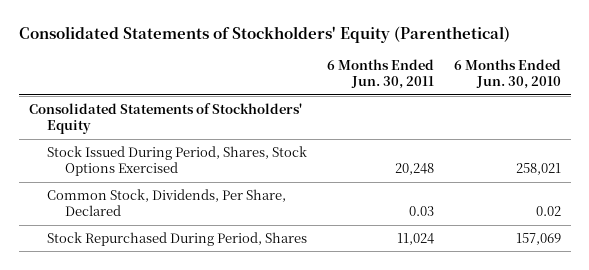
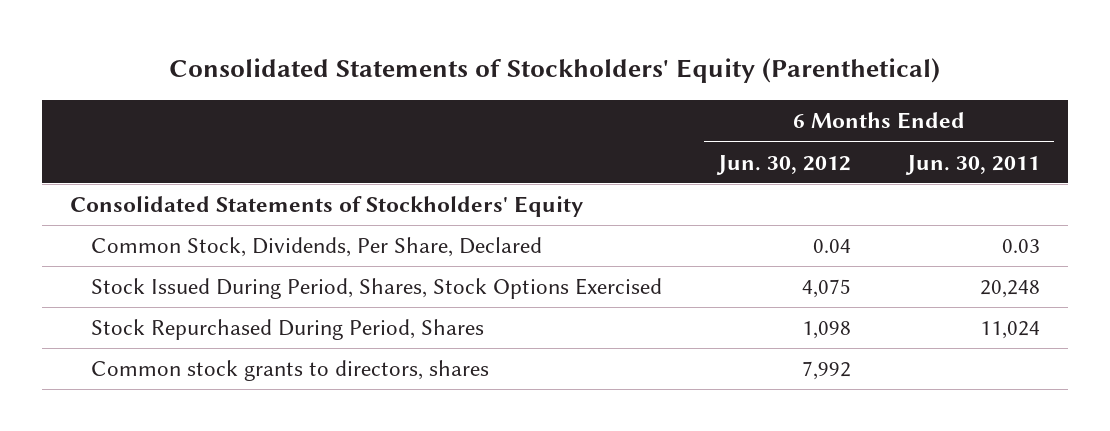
- | 6 Months Ended Jun. 30, 2011 | 6 Months Ended Jun. 30, 2010
+ | 6 Months Ended Jun. 30, 2012 | 6 Months Ended Jun. 30, 2011
moved down: Stock Issued During Period, Shares, Stock Options Exercised | 4,075 | 20,248
+ Common stock grants to directors, shares | 7,992 |

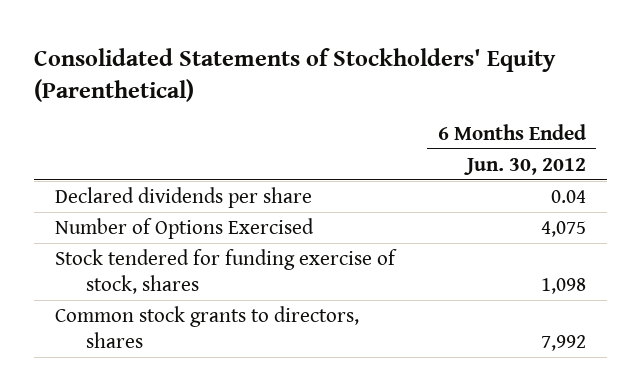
- | 6 Months Ended Jun. 30, 2012 | 6 Months Ended Jun. 30, 2011
+ | 6 Months Ended Jun. 30, 2012
- Consolidated Statements of Stockholders' Equity
- Common Stock, Dividends, Per Share, Declared | 0.04 | 0.03
- Stock Issued During Period, Shares, Stock Options Exercised | 4,075 | 20,248
- Stock Repurchased During Period, Shares | 1,098 | 11,024
+ Declared dividends per share | 0.04
+ Number of Options Exercised | 4,075
+ Stock tendered for funding exercise of stock, shares | 1,098

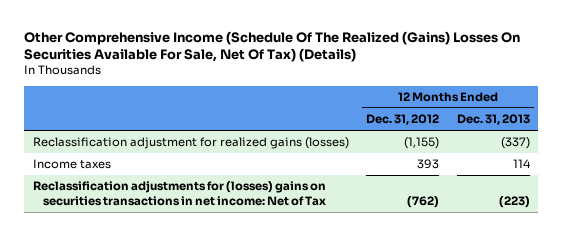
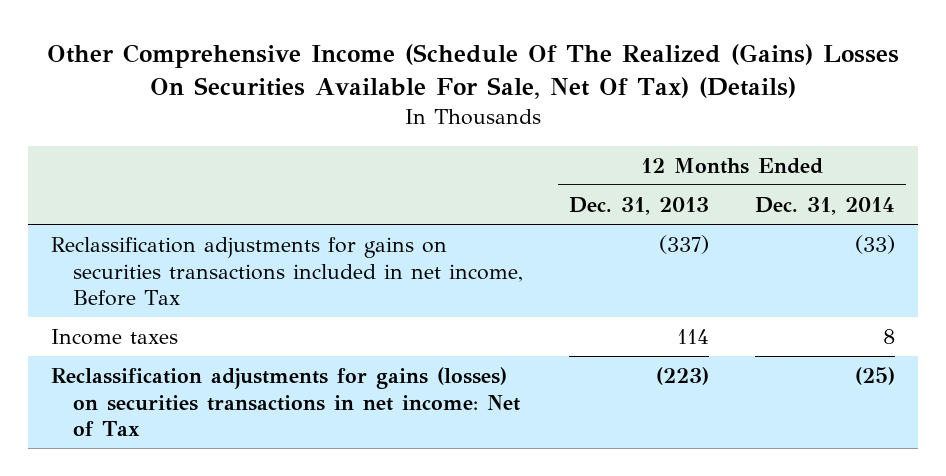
- | 12 Months Ended Dec. 31, 2012 | 12 Months Ended Dec. 31, 2013
+ | 12 Months Ended Dec. 31, 2013 | 12 Months Ended Dec. 31, 2014
- Reclassification adjustment for realized gains (losses) | (1,155) | (337)
+ Reclassification adjustments for gains on securities transactions included in net income, Before Tax | (337) | (33)
- Reclassification adjustments for (losses) gains on securities transactions in net income: Net of Tax | (762) | (223)
+ Reclassification adjustments for gains (losses) on securities transactions in net income: Net of Tax | (223) | (25)

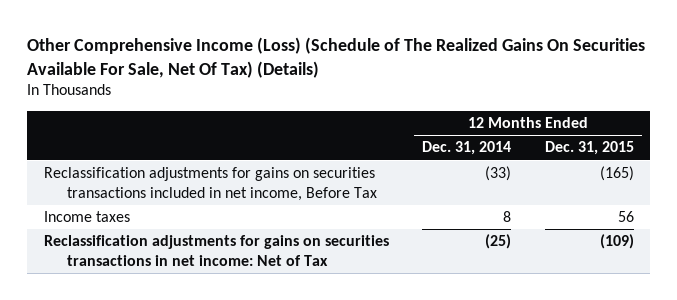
- Other Comprehensive Income (Schedule Of The Realized (Gains) Losses On Securities Available For Sale, Net Of Tax) (Details)
+ Other Comprehensive Income (Loss) (Schedule of The Realized Gains On Securities Available For Sale, Net Of Tax) (Details)
- | 12 Months Ended Dec. 31, 2013 | 12 Months Ended Dec. 31, 2014
+ | 12 Months Ended Dec. 31, 2014 | 12 Months Ended Dec. 31, 2015
- Reclassification adjustments for gains (losses) on securities transactions in net income: Net of Tax | (223) | (25)
+ Reclassification adjustments for gains on securities transactions in net income: Net of Tax | (25) | (109)

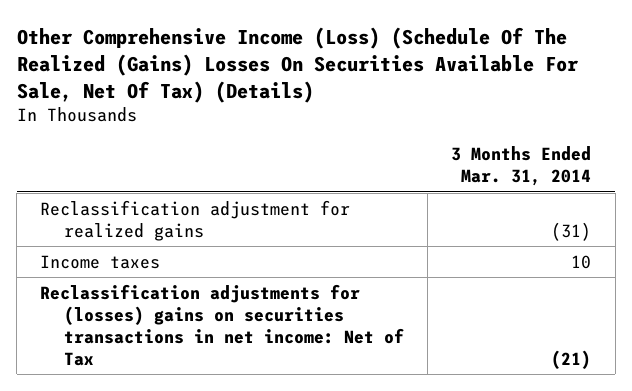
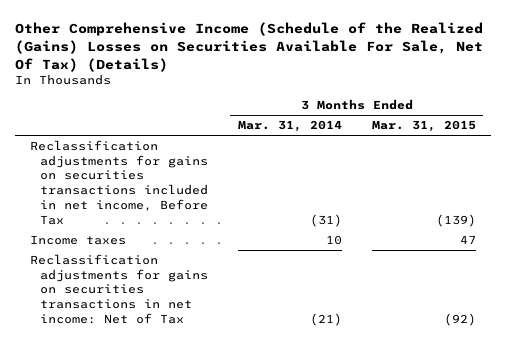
- Other Comprehensive Income (Loss) (Schedule Of The Realized (Gains) Losses On Securities Available For Sale, Net Of Tax) (Details)
+ Other Comprehensive Income (Schedule of the Realized (Gains) Losses on Securities Available For Sale, Net Of Tax) (Details)
- | 3 Months Ended Mar. 31, 2014
+ | 3 Months Ended Mar. 31, 2014 | 3 Months Ended Mar. 31, 2015
- Reclassification adjustment for realized gains | (31)
+ Reclassification adjustments for gains on securities transactions included in net income, Before Tax | (31) | (139)
- Reclassification adjustments for (losses) gains on securities transactions in net income: Net of Tax | (21)
+ Reclassification adjustments for gains on securities transactions in net income: Net of Tax | (21) | (92)

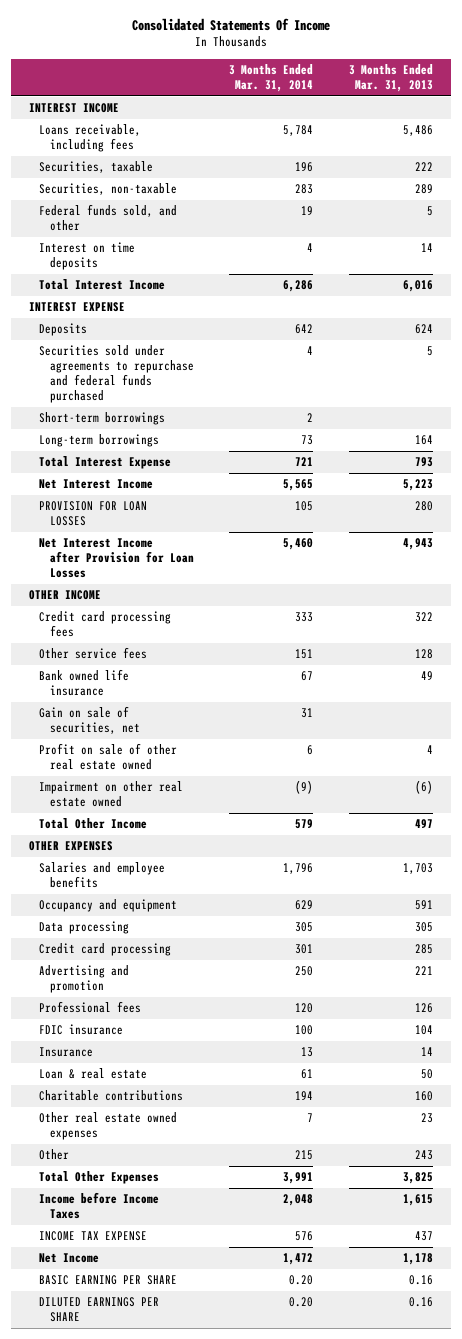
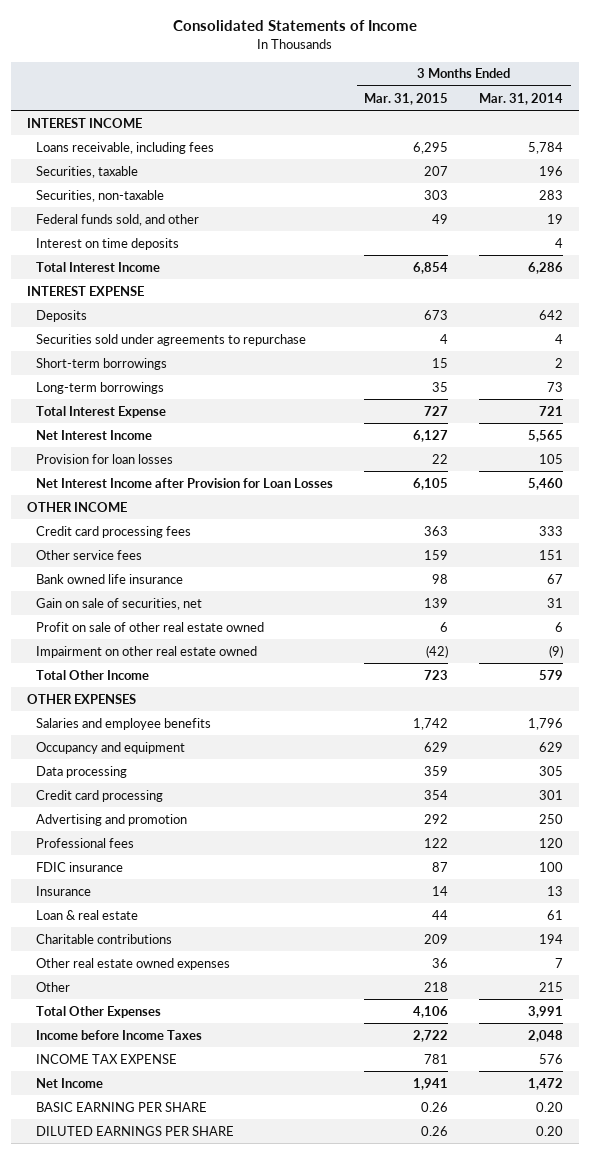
- Consolidated Statements Of Income
+ Consolidated Statements of Income
- | 3 Months Ended Mar. 31, 2014 | 3 Months Ended Mar. 31, 2013
+ | 3 Months Ended Mar. 31, 2015 | 3 Months Ended Mar. 31, 2014
- Securities sold under agreements to repurchase and federal funds purchased | 4 | 5
+ Securities sold under agreements to repurchase | 4 | 4
- PROVISION FOR LOAN LOSSES | 105 | 280
+ Provision for loan losses | 22 | 105

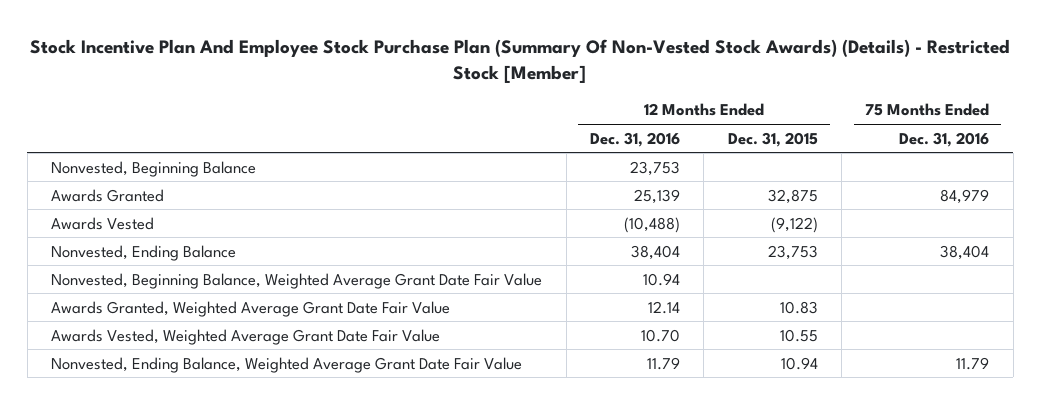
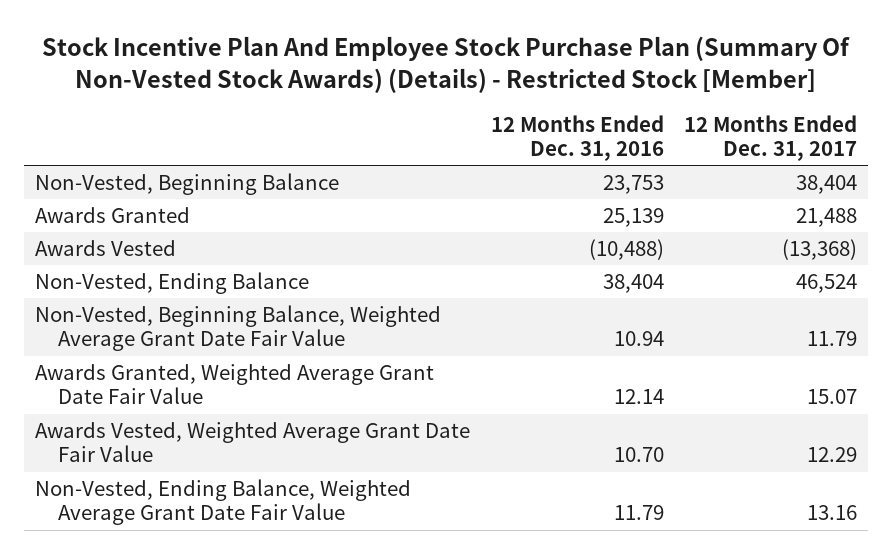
- | 12 Months Ended Dec. 31, 2016 | 12 Months Ended Dec. 31, 2015 | 75 Months Ended Dec. 31, 2016
+ | 12 Months Ended Dec. 31, 2016 | 12 Months Ended Dec. 31, 2017
- Nonvested, Beginning Balance | 23,753 | |
+ Non-Vested, Beginning Balance | 23,753 | 38,404
- Nonvested, Ending Balance | 38,404 | 23,753 | 38,404
- Nonvested, Beginning Balance, Weighted Average Grant Date Fair Value | 10.94 | |
+ Non-Vested, Ending Balance | 38,404 | 46,524
+ Non-Vested, Beginning Balance, Weighted Average Grant Date Fair Value | 10.94 | 11.79
- Nonvested, Ending Balance, Weighted Average Grant Date Fair Value | 11.79 | 10.94 | 11.79
+ Non-Vested, Ending Balance, Weighted Average Grant Date Fair Value | 11.79 | 13.16

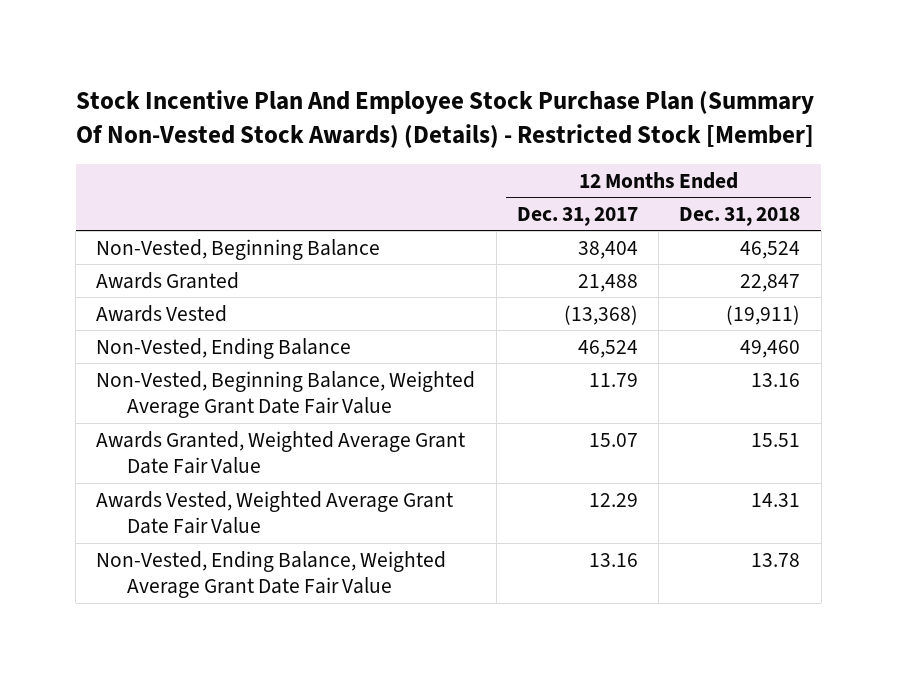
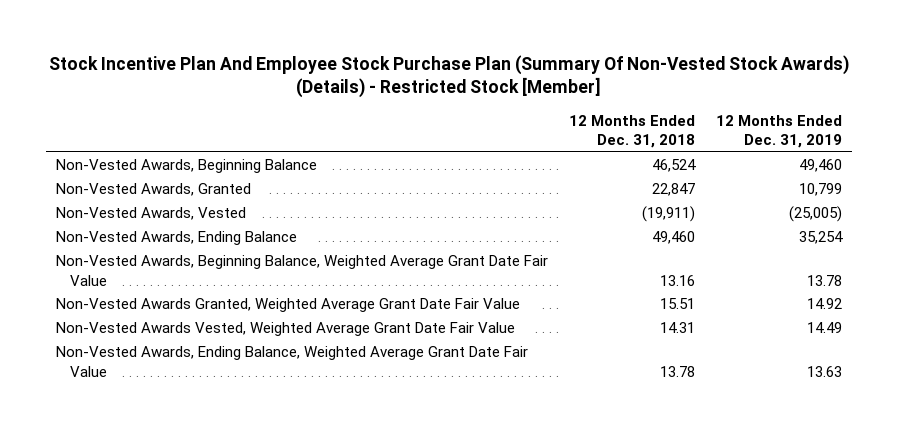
- | 12 Months Ended Dec. 31, 2017 | 12 Months Ended Dec. 31, 2018
+ | 12 Months Ended Dec. 31, 2018 | 12 Months Ended Dec. 31, 2019
- Non-Vested, Beginning Balance | 38,404 | 46,524
- Awards Granted | 21,488 | 22,847
- Awards Vested | (13,368) | (19,911)
- Non-Vested, Ending Balance | 46,524 | 49,460
- Non-Vested, Beginning Balance, Weighted Average Grant Date Fair Value | 11.79 | 13.16
- Awards Granted, Weighted Average Grant Date Fair Value | 15.07 | 15.51
- Awards Vested, Weighted Average Grant Date Fair Value | 12.29 | 14.31
- Non-Vested, Ending Balance, Weighted Average Grant Date Fair Value | 13.16 | 13.78
+ Non-Vested Awards, Beginning Balance | 46,524 | 49,460
+ Non-Vested Awards, Granted | 22,847 | 10,799
+ Non-Vested Awards, Vested | (19,911) | (25,005)
+ Non-Vested Awards, Ending Balance | 49,460 | 35,254
+ Non-Vested Awards, Beginning Balance, Weighted Average Grant Date Fair Value | 13.16 | 13.78
+ Non-Vested Awards Granted, Weighted Average Grant Date Fair Value | 15.51 | 14.92
+ Non-Vested Awards Vested, Weighted Average Grant Date Fair Value | 14.31 | 14.49
+ Non-Vested Awards, Ending Balance, Weighted Average Grant Date Fair Value | 13.78 | 13.63

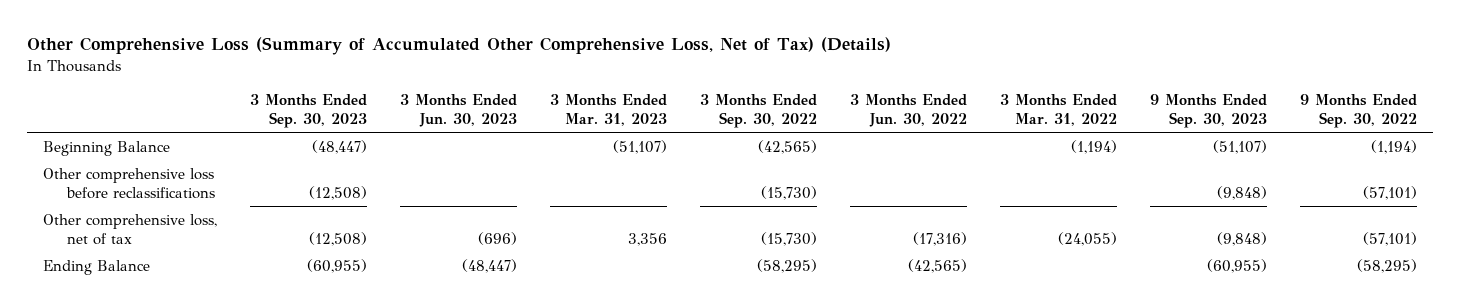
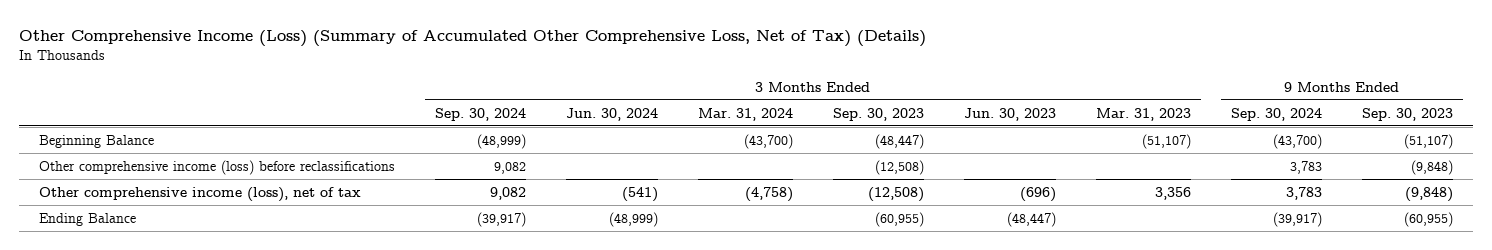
- Other Comprehensive Loss (Summary of Accumulated Other Comprehensive Loss, Net of Tax) (Details)
+ Other Comprehensive Income (Loss) (Summary of Accumulated Other Comprehensive Loss, Net of Tax) (Details)
- | 3 Months Ended Sep. 30, 2023 | 3 Months Ended Jun. 30, 2023 | 3 Months Ended Mar. 31, 2023 | 3 Months Ended Sep. 30, 2022 | 3 Months Ended Jun. 30, 2022 | 3 Months Ended Mar. 31, 2022 | 9 Months Ended Sep. 30, 2023 | 9 Months Ended Sep. 30, 2022
+ | 3 Months Ended Sep. 30, 2024 | 3 Months Ended Jun. 30, 2024 | 3 Months Ended Mar. 31, 2024 | 3 Months Ended Sep. 30, 2023 | 3 Months Ended Jun. 30, 2023 | 3 Months Ended Mar. 31, 2023 | 9 Months Ended Sep. 30, 2024 | 9 Months Ended Sep. 30, 2023
- Other comprehensive loss before reclassifications | (12,508) | | | (15,730) | | | (9,848) | (57,101)
- Other comprehensive loss, net of tax | (12,508) | (696) | 3,356 | (15,730) | (17,316) | (24,055) | (9,848) | (57,101)
+ Other comprehensive income (loss) before reclassifications | 9,082 | | | (12,508) | | | 3,783 | (9,848)
+ Other comprehensive income (loss), net of tax | 9,082 | (541) | (4,758) | (12,508) | (696) | 3,356 | 3,783 | (9,848)

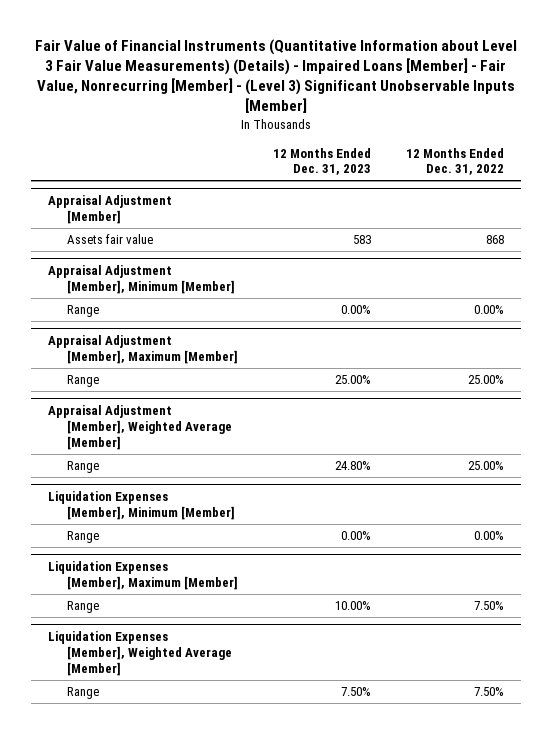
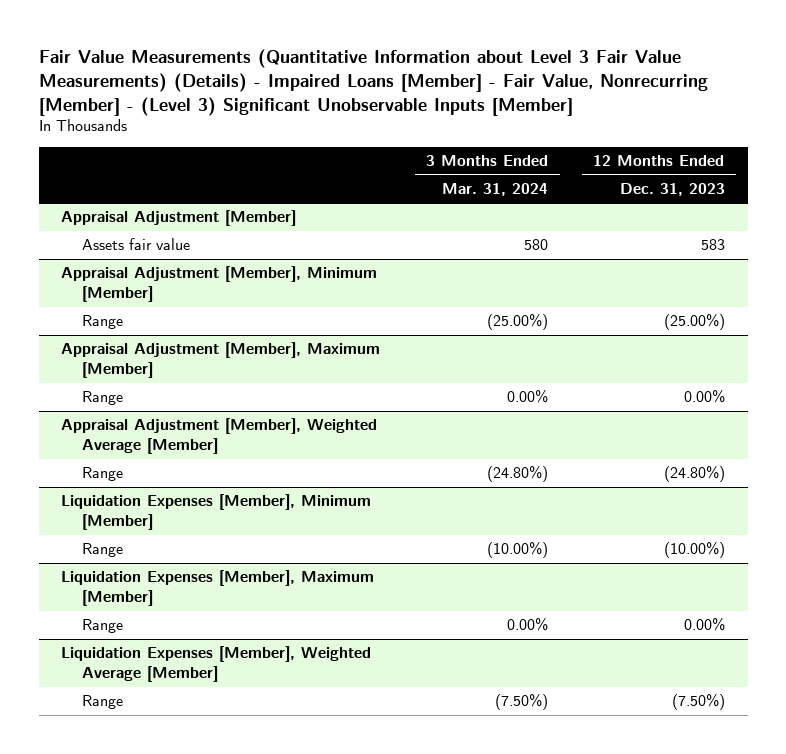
- Fair Value of Financial Instruments (Quantitative Information about Level 3 Fair Value Measurements) (Details) - Impaired Loans [Member] - Fair Value, Nonrecurring [Member] - (Level 3) Significant Unobservable Inputs [Member]
+ Fair Value Measurements (Quantitative Information about Level 3 Fair Value Measurements) (Details) - Impaired Loans [Member] - Fair Value, Nonrecurring [Member] - (Level 3) Significant Unobservable Inputs [Member]
- | 12 Months Ended Dec. 31, 2023 | 12 Months Ended Dec. 31, 2022
+ | 3 Months Ended Mar. 31, 2024 | 12 Months Ended Dec. 31, 2023
@ Appraisal Adjustment [Member], Minimum [Member]
- Range | 0.00% | 0.00%
+ Range | (25.00%) | (25.00%)
@ Appraisal Adjustment [Member], Maximum [Member]
- Range | 25.00% | 25.00%
+ Range | 0.00% | 0.00%
@ Appraisal Adjustment [Member], Weighted Average [Member]
- Range | 24.80% | 25.00%
+ Range | (24.80%) | (24.80%)
@ Liquidation Expenses [Member], Minimum [Member]
- Range | 0.00% | 0.00%
+ Range | (10.00%) | (10.00%)
@ Liquidation Expenses [Member], Maximum [Member]
- Range | 10.00% | 7.50%
+ Range | 0.00% | 0.00%
@ Liquidation Expenses [Member], Weighted Average [Member]
- Range | 7.50% | 7.50%
+ Range | (7.50%) | (7.50%)

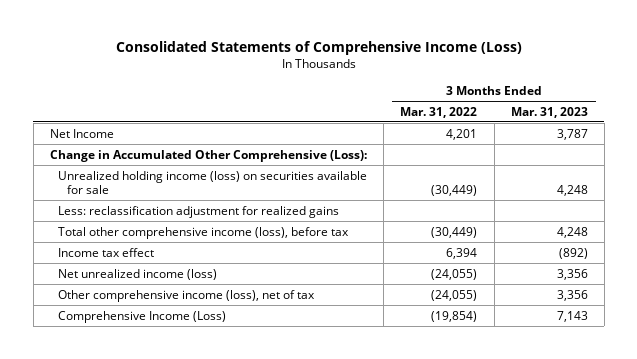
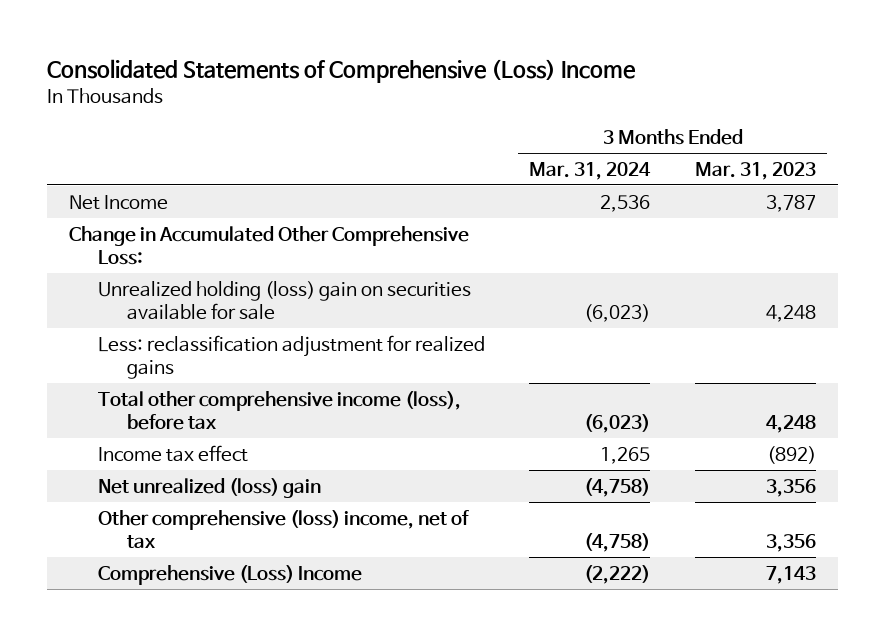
- Consolidated Statements of Comprehensive Income (Loss)
+ Consolidated Statements of Comprehensive (Loss) Income
- | 3 Months Ended Mar. 31, 2022 | 3 Months Ended Mar. 31, 2023
+ | 3 Months Ended Mar. 31, 2024 | 3 Months Ended Mar. 31, 2023
- Change in Accumulated Other Comprehensive (Loss):
- Unrealized holding income (loss) on securities available for sale | (30,449) | 4,248
+ Change in Accumulated Other Comprehensive Loss:
+ Unrealized holding (loss) gain on securities available for sale | (6,023) | 4,248
- Net unrealized income (loss) | (24,055) | 3,356
- Other comprehensive income (loss), net of tax | (24,055) | 3,356
- Comprehensive Income (Loss) | (19,854) | 7,143
+ Net unrealized (loss) gain | (4,758) | 3,356
+ Other comprehensive (loss) income, net of tax | (4,758) | 3,356
+ Comprehensive (Loss) Income | (2,222) | 7,143

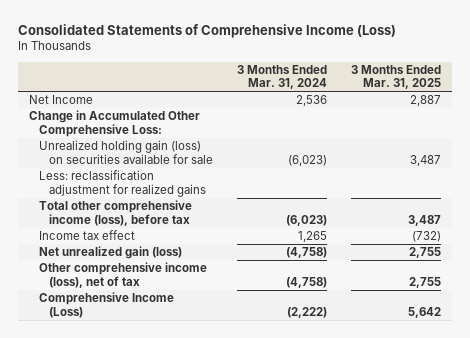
- Consolidated Statements of Comprehensive (Loss) Income
+ Consolidated Statements of Comprehensive Income (Loss)
- | 3 Months Ended Mar. 31, 2024 | 3 Months Ended Mar. 31, 2023
+ | 3 Months Ended Mar. 31, 2024 | 3 Months Ended Mar. 31, 2025
- Unrealized holding (loss) gain on securities available for sale | (6,023) | 4,248
+ Unrealized holding gain (loss) on securities available for sale | (6,023) | 3,487
- Net unrealized (loss) gain | (4,758) | 3,356
- Other comprehensive (loss) income, net of tax | (4,758) | 3,356
- Comprehensive (Loss) Income | (2,222) | 7,143
+ Net unrealized gain (loss) | (4,758) | 2,755
+ Other comprehensive income (loss), net of tax | (4,758) | 2,755
+ Comprehensive Income (Loss) | (2,222) | 5,642

